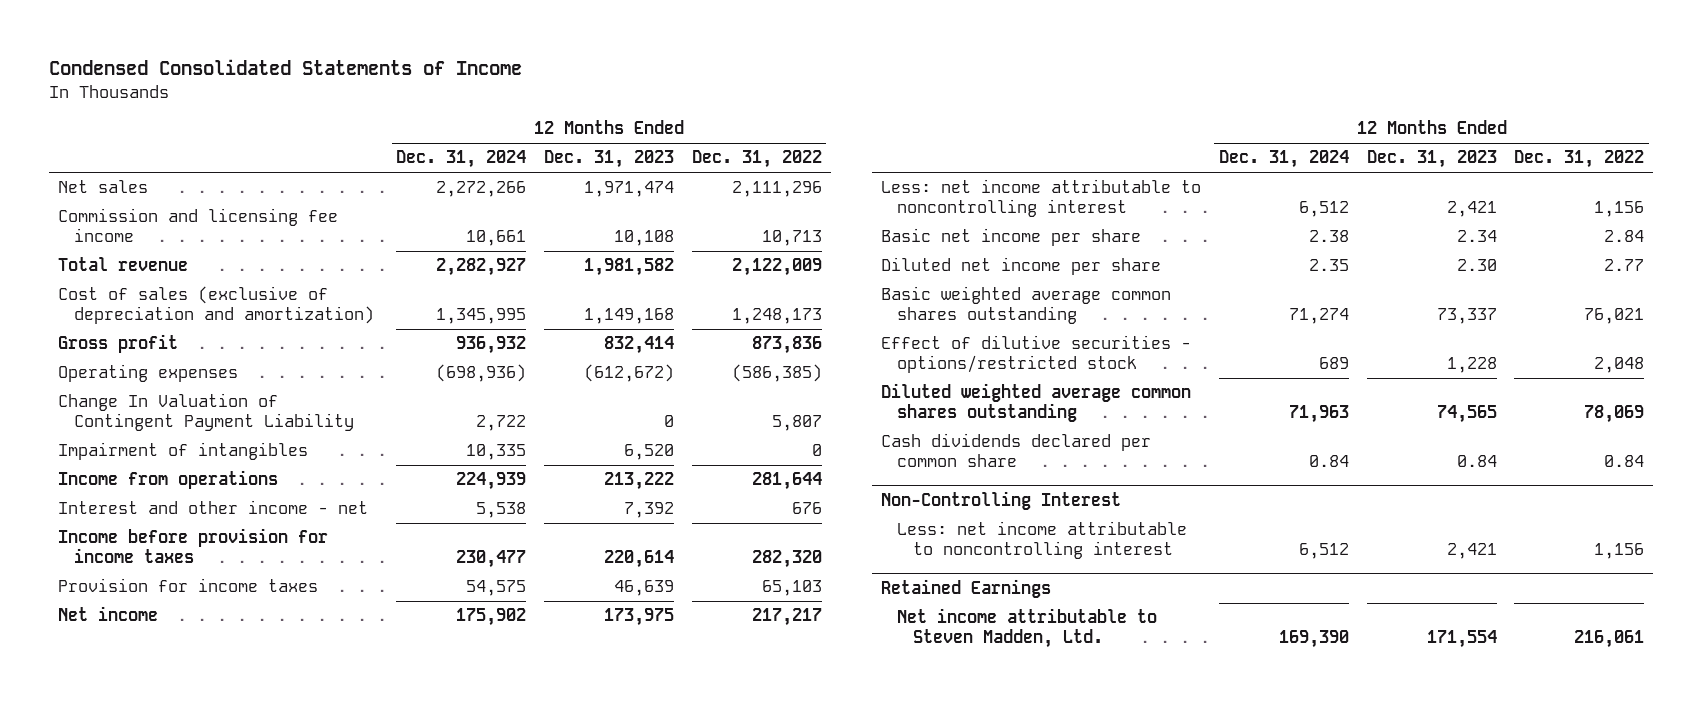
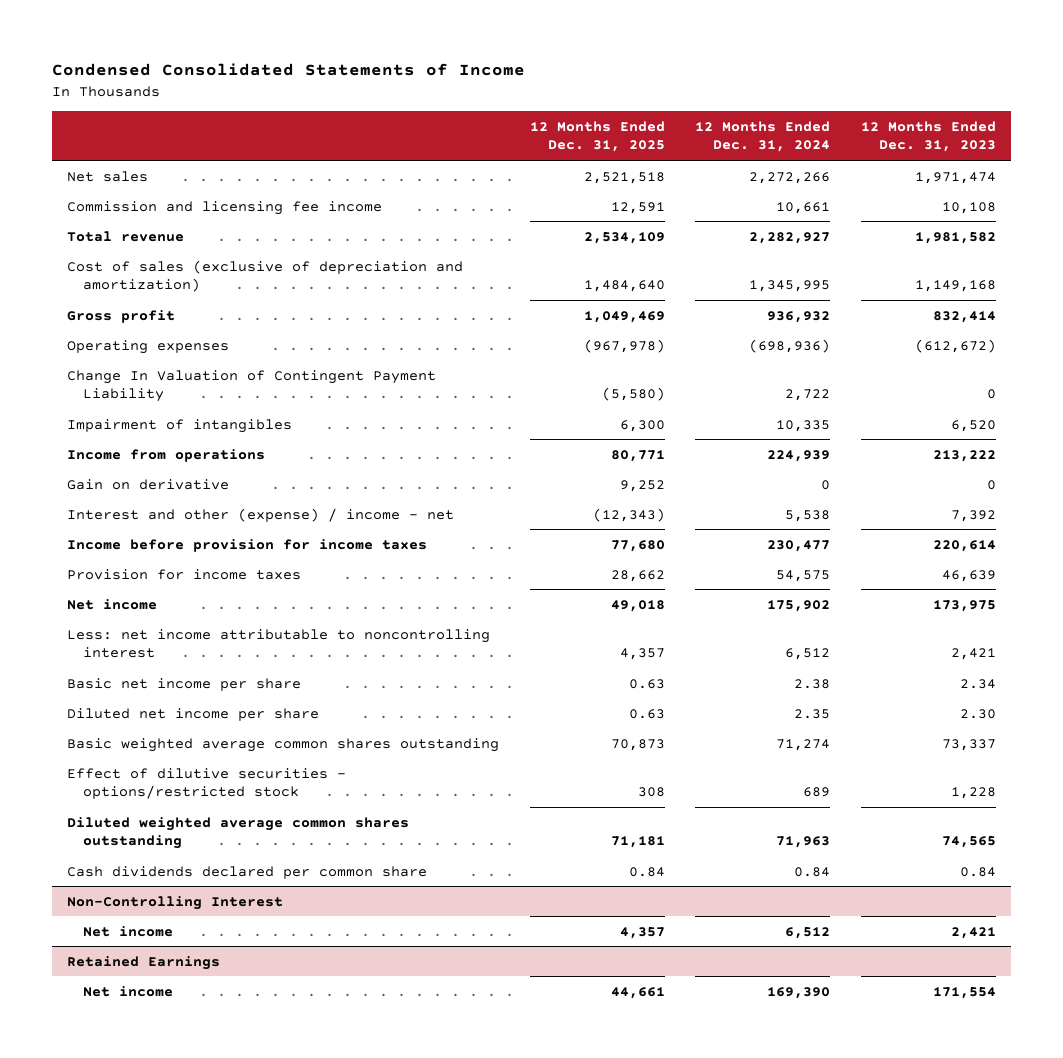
- | 12 Months Ended Dec. 31, 2024 | 12 Months Ended Dec. 31, 2023 | 12 Months Ended Dec. 31, 2022
+ | 12 Months Ended Dec. 31, 2025 | 12 Months Ended Dec. 31, 2024 | 12 Months Ended Dec. 31, 2023
- Interest and other income - net | 5,538 | 7,392 | 676
+ Gain on derivative | 9,252 | 0 | 0
+ Interest and other (expense) / income - net | (12,343) | 5,538 | 7,392
@ Non-Controlling Interest
- Less: net income attributable to noncontrolling interest | 6,512 | 2,421 | 1,156
+ Net income | 4,357 | 6,512 | 2,421
@ Retained Earnings
- Net income attributable to Steven Madden, Ltd. | 169,390 | 171,554 | 216,061
+ Net income | 44,661 | 169,390 | 171,554

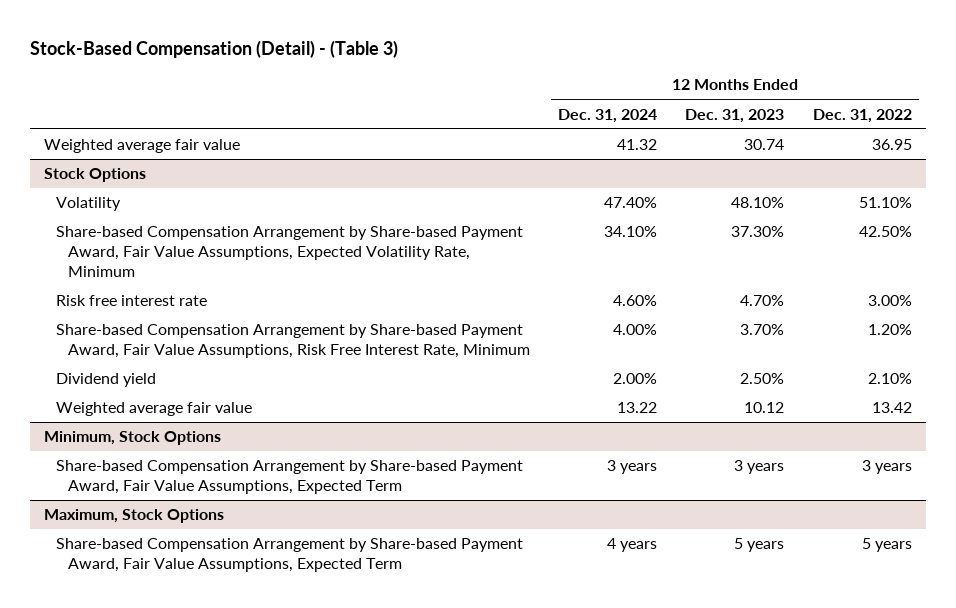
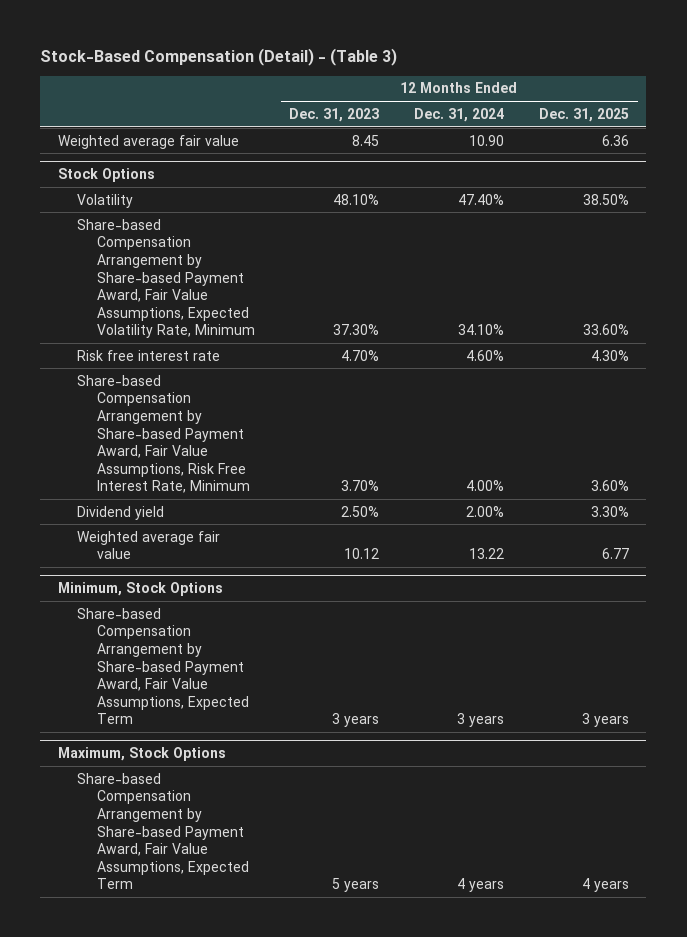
- | 12 Months Ended Dec. 31, 2024 | 12 Months Ended Dec. 31, 2023 | 12 Months Ended Dec. 31, 2022
+ | 12 Months Ended Dec. 31, 2023 | 12 Months Ended Dec. 31, 2024 | 12 Months Ended Dec. 31, 2025
- Weighted average fair value | 41.32 | 30.74 | 36.95
+ Weighted average fair value | 8.45 | 10.90 | 6.36

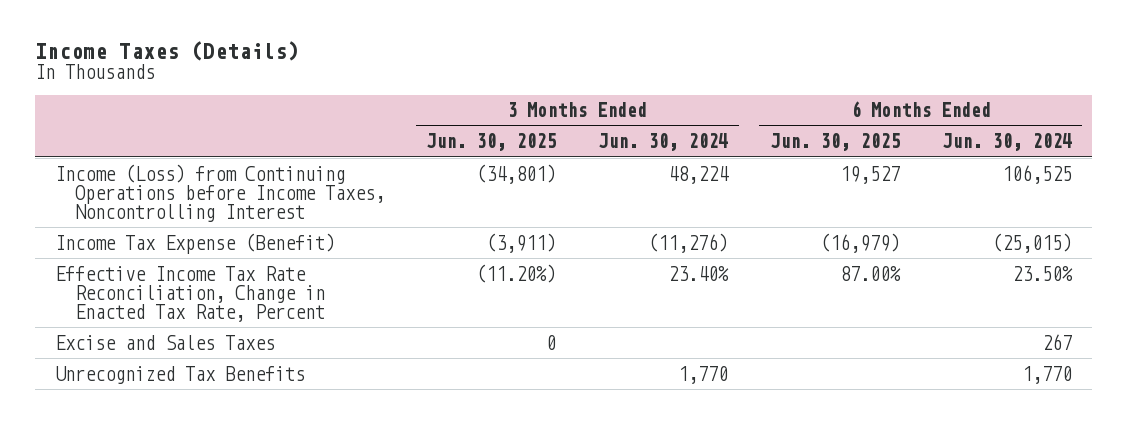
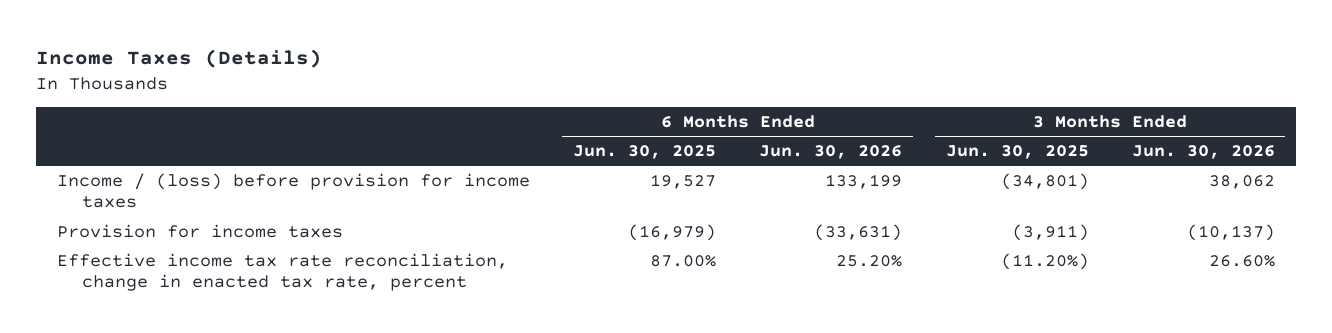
- | 3 Months Ended Jun. 30, 2025 | 3 Months Ended Jun. 30, 2024 | 6 Months Ended Jun. 30, 2025 | 6 Months Ended Jun. 30, 2024
+ | 6 Months Ended Jun. 30, 2025 | 6 Months Ended Jun. 30, 2026 | 3 Months Ended Jun. 30, 2025 | 3 Months Ended Jun. 30, 2026
- Income (Loss) from Continuing Operations before Income Taxes, Noncontrolling Interest | (34,801) | 48,224 | 19,527 | 106,525
- Income Tax Expense (Benefit) | (3,911) | (11,276) | (16,979) | (25,015)
- Effective Income Tax Rate Reconciliation, Change in Enacted Tax Rate, Percent | (11.20%) | 23.40% | 87.00% | 23.50%
- Excise and Sales Taxes | 0 | | | 267
- Unrecognized Tax Benefits | | 1,770 | | 1,770
+ Income / (loss) before provision for income taxes | 19,527 | 133,199 | (34,801) | 38,062
+ Provision for income taxes | (16,979) | (33,631) | (3,911) | (10,137)
+ Effective income tax rate reconciliation, change in enacted tax rate, percent | 87.00% | 25.20% | (11.20%) | 26.60%

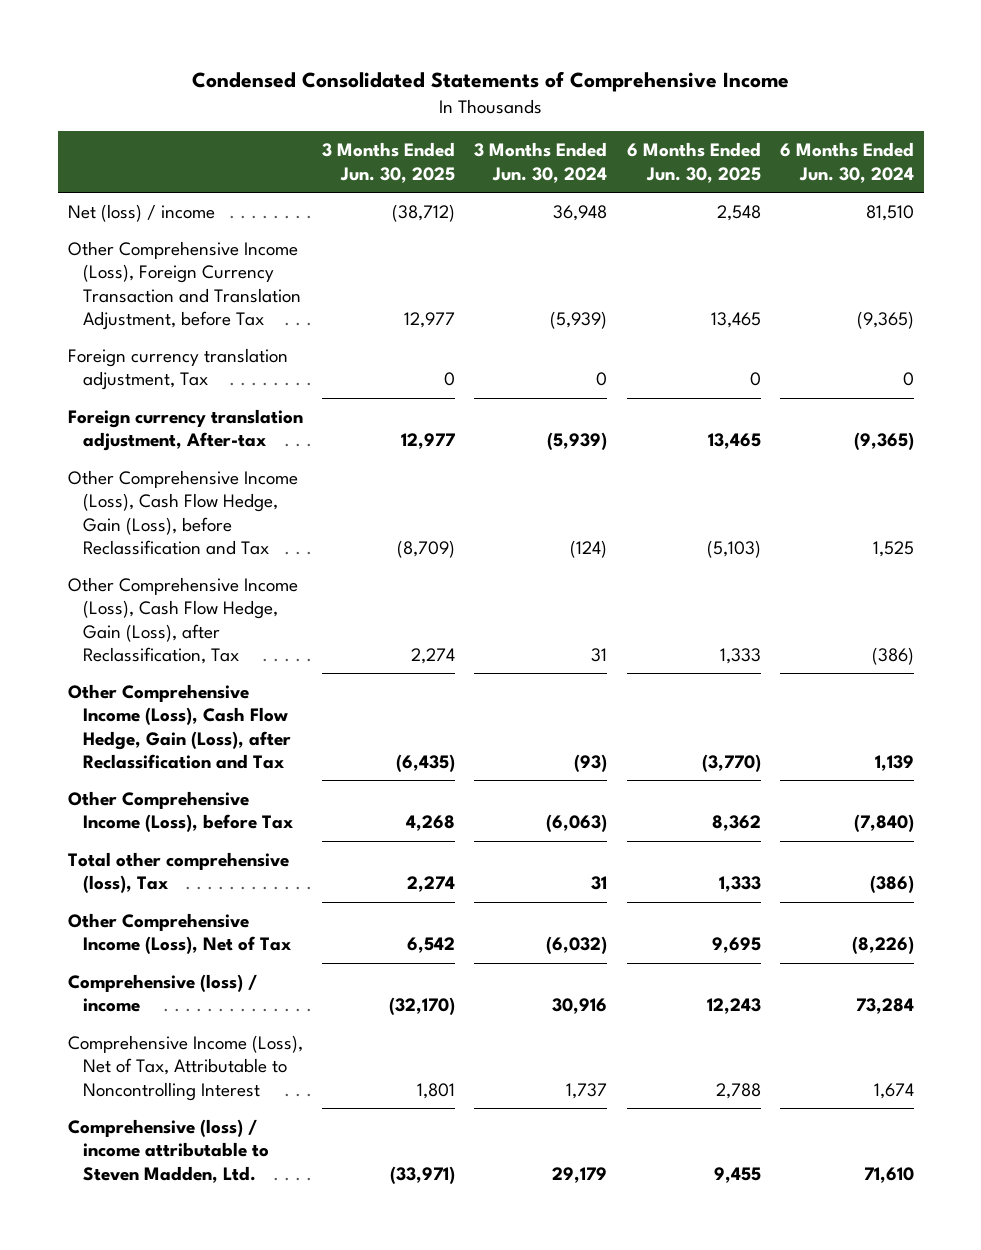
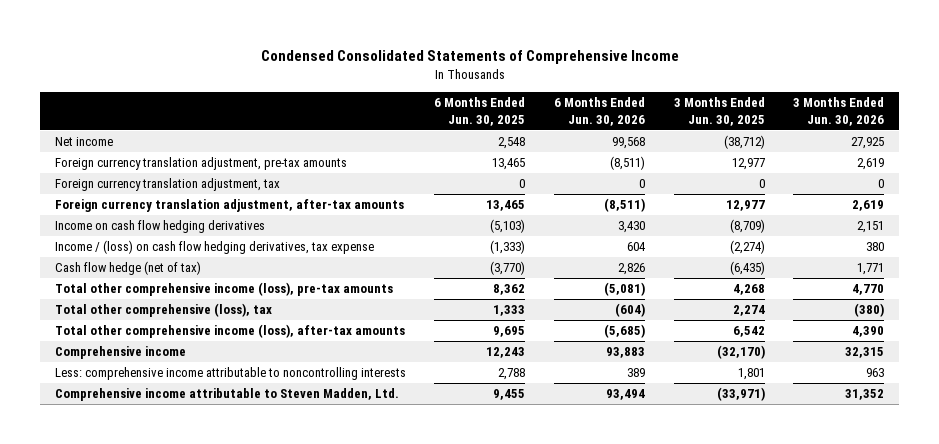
- | 3 Months Ended Jun. 30, 2025 | 3 Months Ended Jun. 30, 2024 | 6 Months Ended Jun. 30, 2025 | 6 Months Ended Jun. 30, 2024
+ | 6 Months Ended Jun. 30, 2025 | 6 Months Ended Jun. 30, 2026 | 3 Months Ended Jun. 30, 2025 | 3 Months Ended Jun. 30, 2026
- Net (loss) / income | (38,712) | 36,948 | 2,548 | 81,510
- Other Comprehensive Income (Loss), Foreign Currency Transaction and Translation Adjustment, before Tax | 12,977 | (5,939) | 13,465 | (9,365)
- Foreign currency translation adjustment, Tax | 0 | 0 | 0 | 0
- Foreign currency translation adjustment, After-tax | 12,977 | (5,939) | 13,465 | (9,365)
- Other Comprehensive Income (Loss), Cash Flow Hedge, Gain (Loss), before Reclassification and Tax | (8,709) | (124) | (5,103) | 1,525
- Other Comprehensive Income (Loss), Cash Flow Hedge, Gain (Loss), after Reclassification, Tax | 2,274 | 31 | 1,333 | (386)
- Other Comprehensive Income (Loss), Cash Flow Hedge, Gain (Loss), after Reclassification and Tax | (6,435) | (93) | (3,770) | 1,139
- Other Comprehensive Income (Loss), before Tax | 4,268 | (6,063) | 8,362 | (7,840)
- Total other comprehensive (loss), Tax | 2,274 | 31 | 1,333 | (386)
- Other Comprehensive Income (Loss), Net of Tax | 6,542 | (6,032) | 9,695 | (8,226)
- Comprehensive (loss) / income | (32,170) | 30,916 | 12,243 | 73,284
- Comprehensive Income (Loss), Net of Tax, Attributable to Noncontrolling Interest | 1,801 | 1,737 | 2,788 | 1,674
- Comprehensive (loss) / income attributable to Steven Madden, Ltd. | (33,971) | 29,179 | 9,455 | 71,610
+ Net income | 2,548 | 99,568 | (38,712) | 27,925
+ Foreign currency translation adjustment, pre-tax amounts | 13,465 | (8,511) | 12,977 | 2,619
+ Foreign currency translation adjustment, tax | 0 | 0 | 0 | 0
+ Foreign currency translation adjustment, after-tax amounts | 13,465 | (8,511) | 12,977 | 2,619
+ Income on cash flow hedging derivatives | (5,103) | 3,430 | (8,709) | 2,151
+ Income / (loss) on cash flow hedging derivatives, tax expense | (1,333) | 604 | (2,274) | 380
+ Cash flow hedge (net of tax) | (3,770) | 2,826 | (6,435) | 1,771
+ Total other comprehensive income (loss), pre-tax amounts | 8,362 | (5,081) | 4,268 | 4,770
+ Total other comprehensive (loss), tax | 1,333 | (604) | 2,274 | (380)
+ Total other comprehensive income (loss), after-tax amounts | 9,695 | (5,685) | 6,542 | 4,390
+ Comprehensive income | 12,243 | 93,883 | (32,170) | 32,315
+ Less: comprehensive income attributable to noncontrolling interests | 2,788 | 389 | 1,801 | 963
+ Comprehensive income attributable to Steven Madden, Ltd. | 9,455 | 93,494 | (33,971) | 31,352

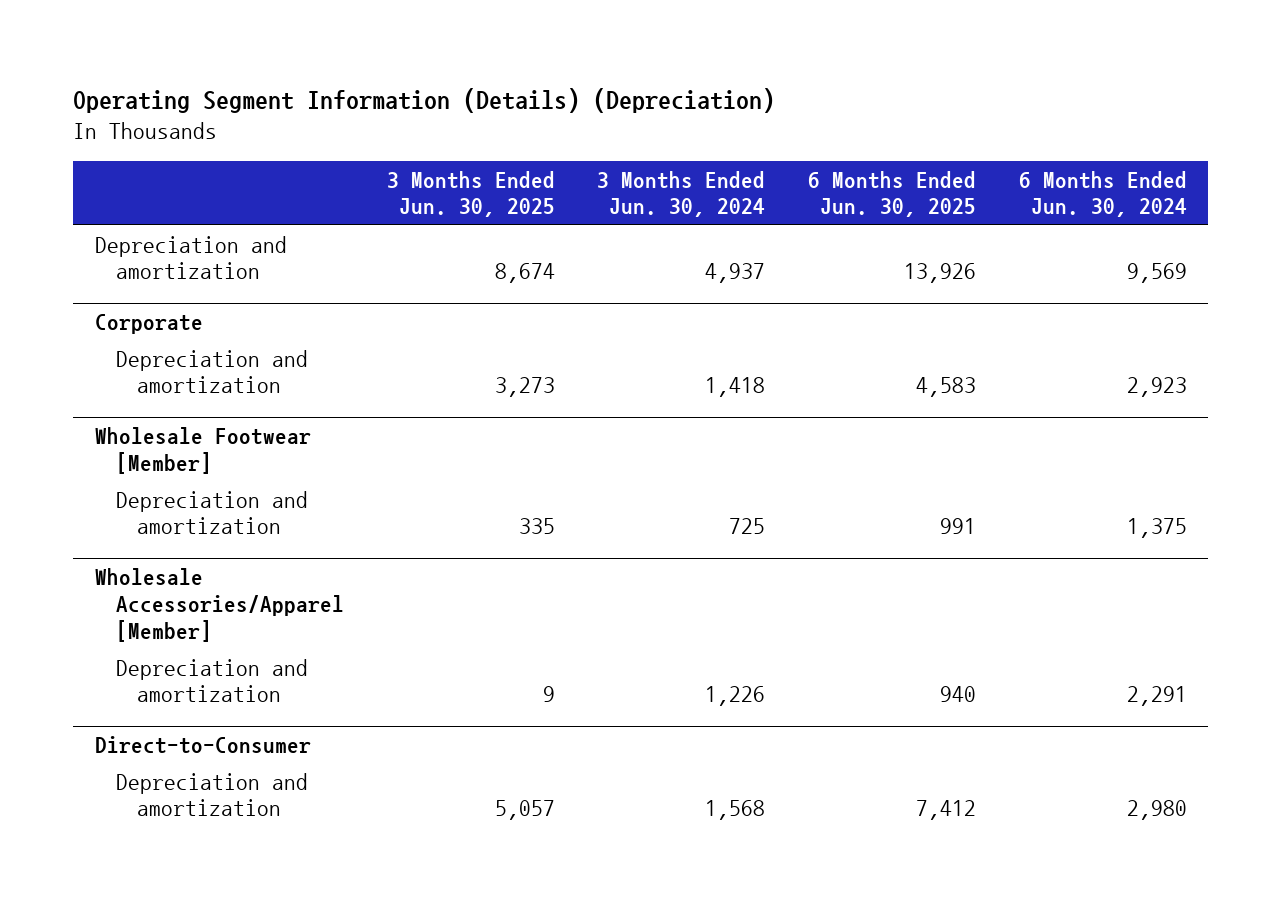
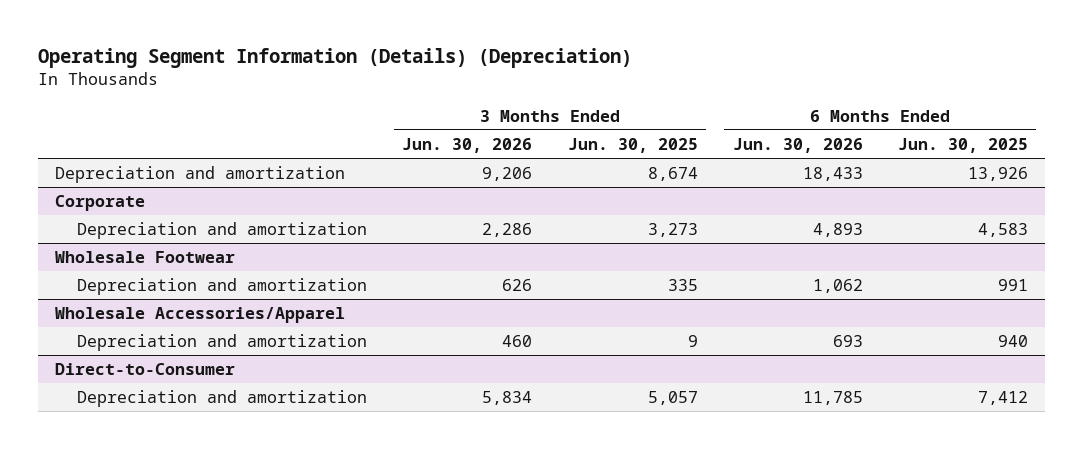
- | 3 Months Ended Jun. 30, 2025 | 3 Months Ended Jun. 30, 2024 | 6 Months Ended Jun. 30, 2025 | 6 Months Ended Jun. 30, 2024
+ | 3 Months Ended Jun. 30, 2026 | 3 Months Ended Jun. 30, 2025 | 6 Months Ended Jun. 30, 2026 | 6 Months Ended Jun. 30, 2025
- Wholesale Footwear [Member]
+ Wholesale Footwear
- Wholesale Accessories/Apparel [Member]
+ Wholesale Accessories/Apparel

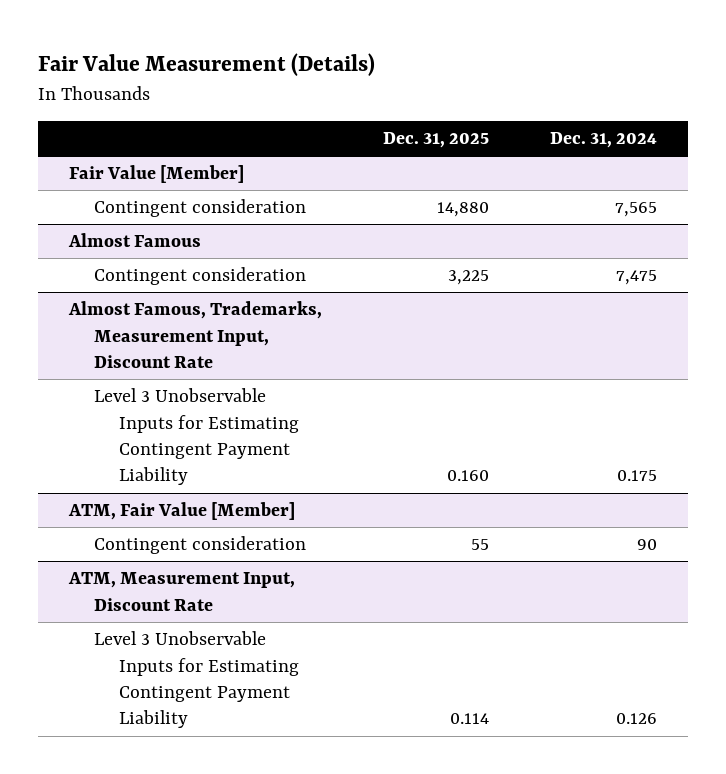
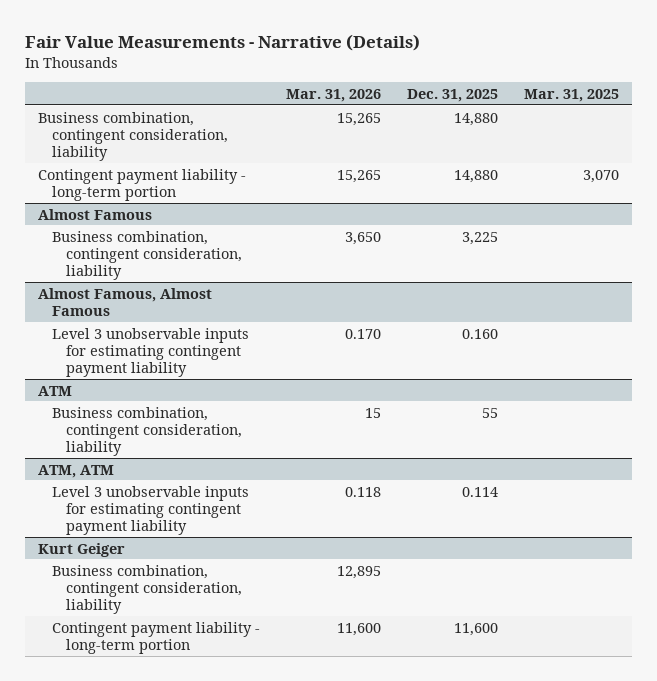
- Fair Value Measurement (Details)
+ Fair Value Measurements - Narrative (Details)
- | Dec. 31, 2025 | Dec. 31, 2024
+ | Mar. 31, 2026 | Dec. 31, 2025 | Mar. 31, 2025
- Fair Value [Member]
- Contingent consideration | 14,880 | 7,565
+ Business combination, contingent consideration, liability | 15,265 | 14,880 |
+ Contingent payment liability - long-term portion | 15,265 | 14,880 | 3,070
@ Almost Famous
- Contingent consideration | 3,225 | 7,475
- Almost Famous, Trademarks, Measurement Input, Discount Rate
- Level 3 Unobservable Inputs for Estimating Contingent Payment Liability | 0.160 | 0.175
- ATM, Fair Value [Member]
- Contingent consideration | 55 | 90
- ATM, Measurement Input, Discount Rate
- Level 3 Unobservable Inputs for Estimating Contingent Payment Liability | 0.114 | 0.126
@ Almost Famous
+ Business combination, contingent consideration, liability | 3,650 | 3,225 |
+ Almost Famous, Almost Famous
+ Level 3 unobservable inputs for estimating contingent payment liability | 0.170 | 0.160 |
+ ATM
+ Business combination, contingent consideration, liability | 15 | 55 |
+ ATM, ATM
+ Level 3 unobservable inputs for estimating contingent payment liability | 0.118 | 0.114 |
+ Kurt Geiger
+ Business combination, contingent consideration, liability | 12,895 | |
+ Contingent payment liability - long-term portion | 11,600 | 11,600 |

